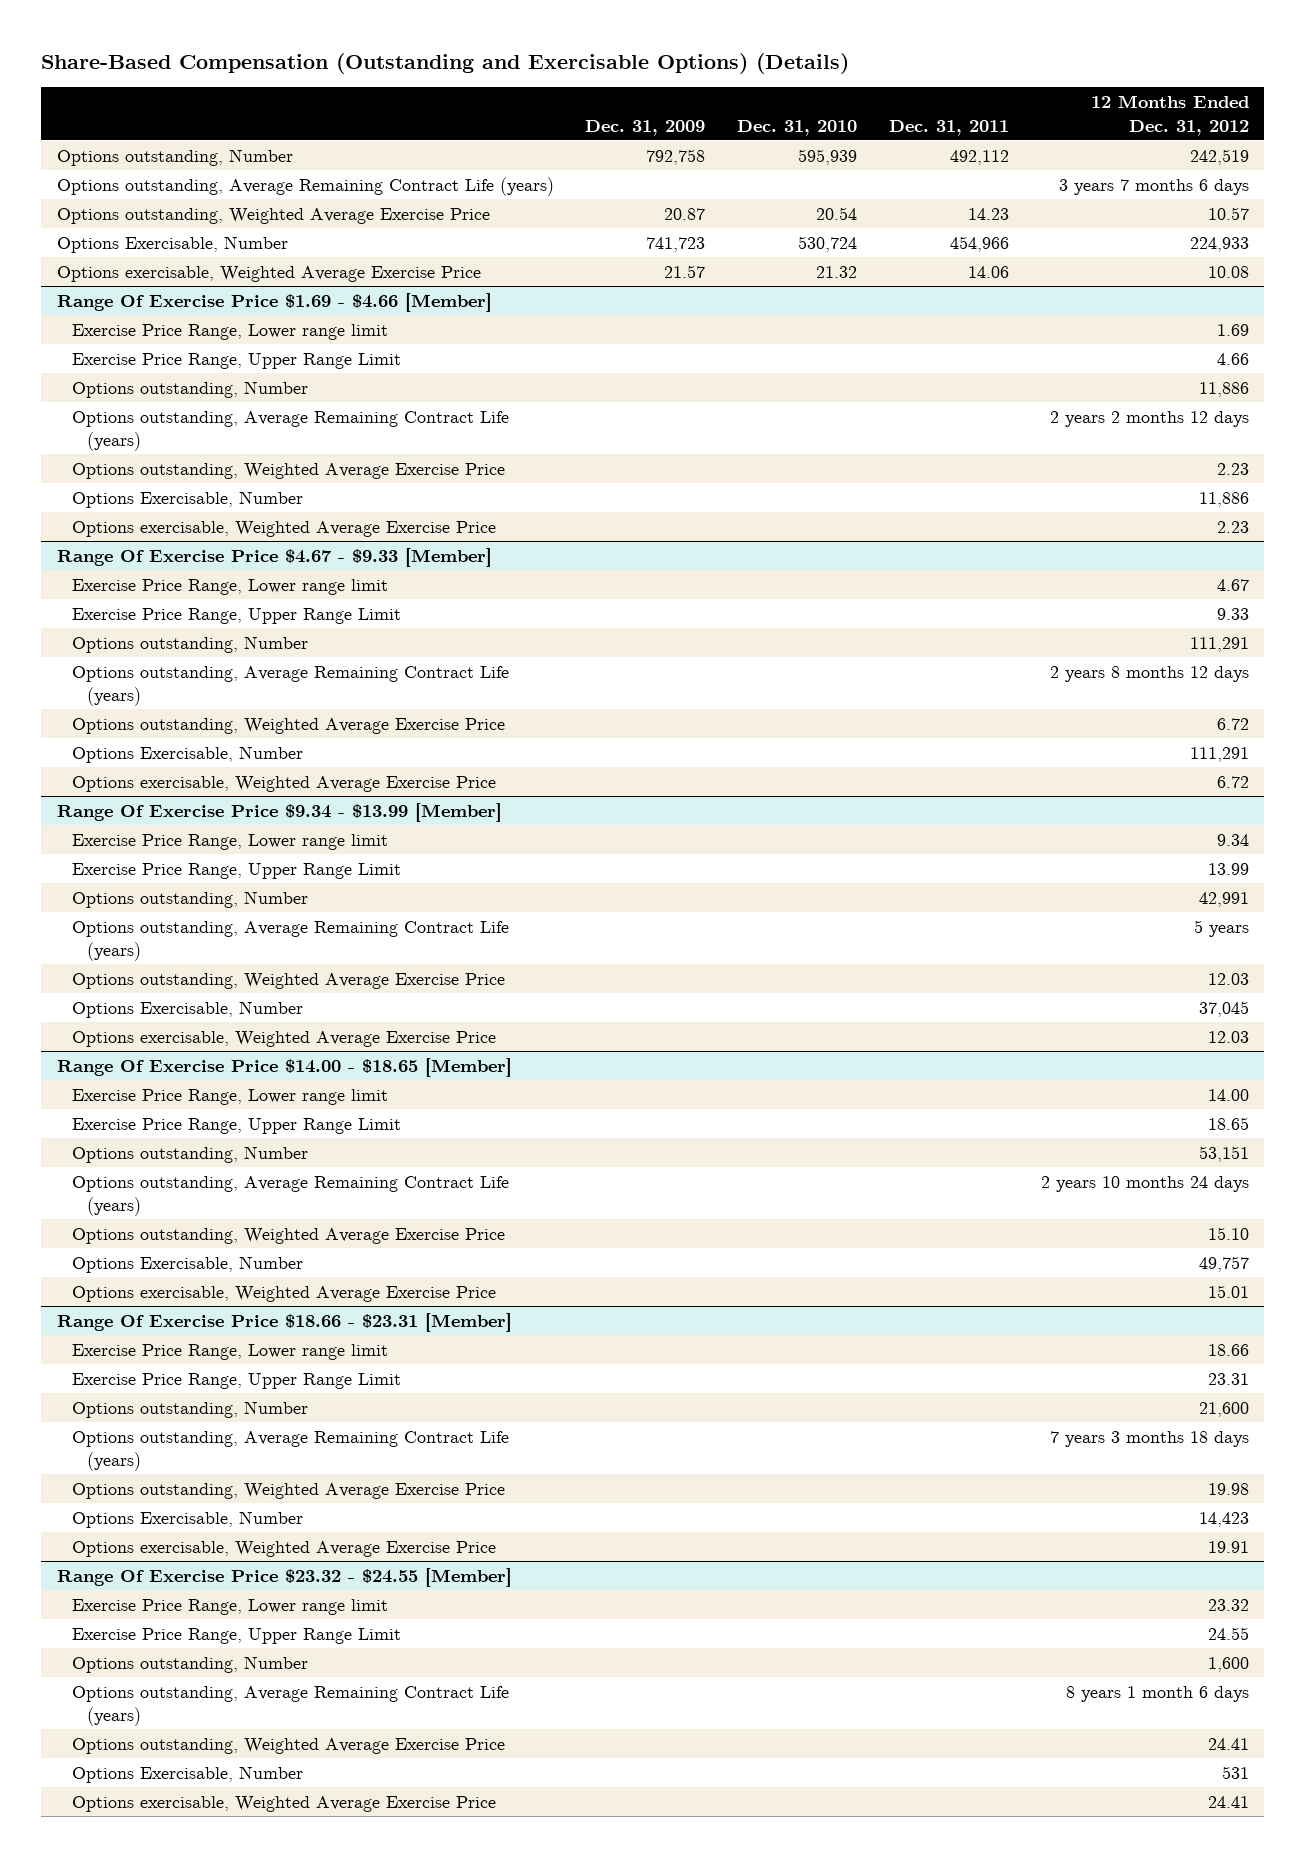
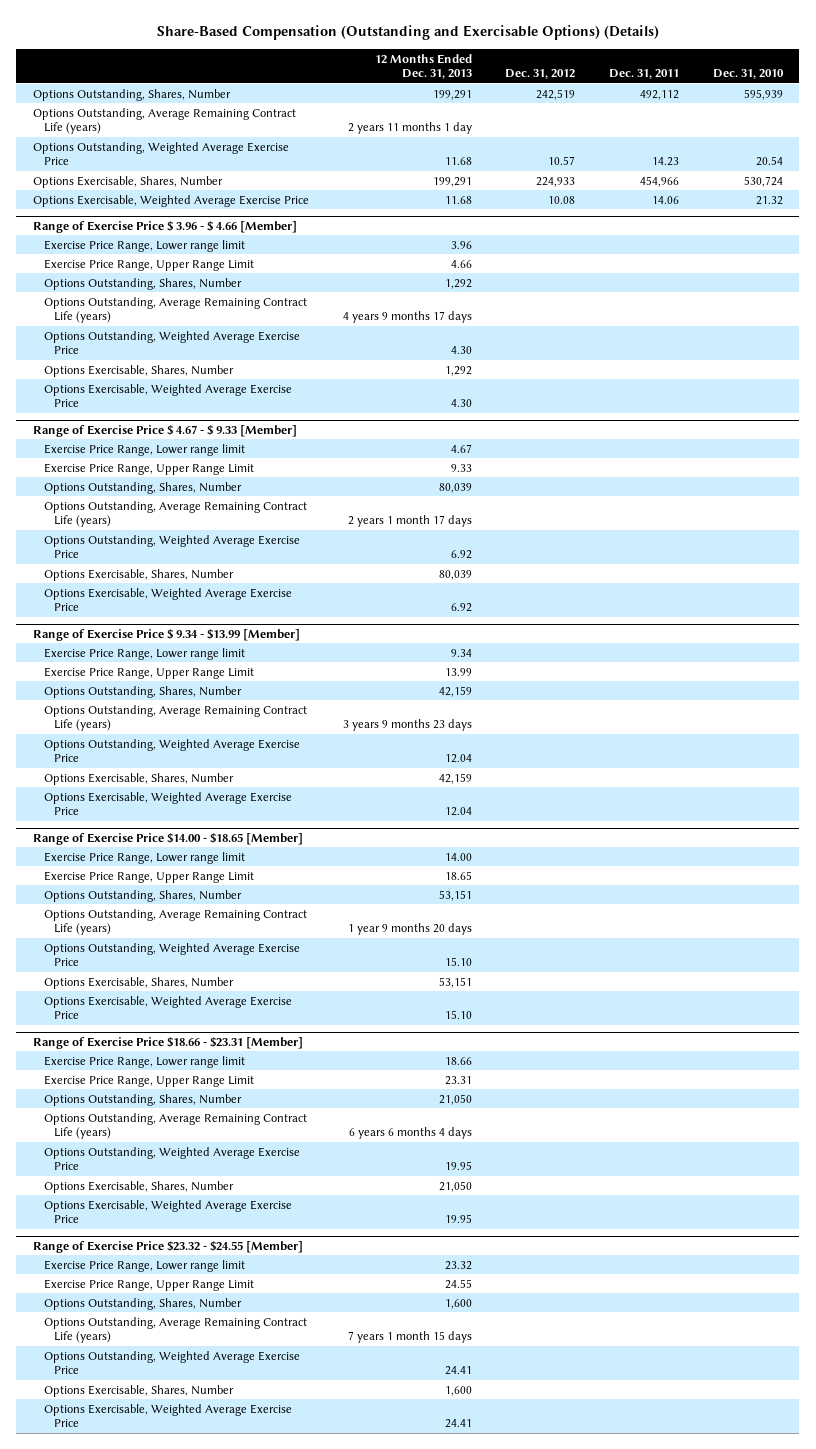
- | Dec. 31, 2009 | Dec. 31, 2010 | Dec. 31, 2011 | 12 Months Ended Dec. 31, 2012
+ | 12 Months Ended Dec. 31, 2013 | Dec. 31, 2012 | Dec. 31, 2011 | Dec. 31, 2010
- Options outstanding, Number | 792,758 | 595,939 | 492,112 | 242,519
- Options outstanding, Average Remaining Contract Life (years) | | | | 3 years 7 months 6 days
- Options outstanding, Weighted Average Exercise Price | 20.87 | 20.54 | 14.23 | 10.57
- Options Exercisable, Number | 741,723 | 530,724 | 454,966 | 224,933
- Options exercisable, Weighted Average Exercise Price | 21.57 | 21.32 | 14.06 | 10.08
- Range Of Exercise Price $1.69 - $4.66 [Member]
+ Options Outstanding, Shares, Number | 199,291 | 242,519 | 492,112 | 595,939
+ Options Outstanding, Average Remaining Contract Life (years) | 2 years 11 months 1 day | | |
+ Options Outstanding, Weighted Average Exercise Price | 11.68 | 10.57 | 14.23 | 20.54
+ Options Exercisable, Shares, Number | 199,291 | 224,933 | 454,966 | 530,724
+ Options Exercisable, Weighted Average Exercise Price | 11.68 | 10.08 | 14.06 | 21.32
+ Range of Exercise Price $ 3.96 - $ 4.66 [Member]
- Options outstanding, Number | | | | 11,886
- Options outstanding, Average Remaining Contract Life (years) | | | | 2 years 2 months 12 days
- Options outstanding, Weighted Average Exercise Price | | | | 2.23
- Options Exercisable, Number | | | | 11,886
- Options exercisable, Weighted Average Exercise Price | | | | 2.23
- Range Of Exercise Price $4.67 - $9.33 [Member]
+ Options Outstanding, Shares, Number | 1,292 | | |
+ Options Outstanding, Average Remaining Contract Life (years) | 4 years 9 months 17 days | | |
+ Options Outstanding, Weighted Average Exercise Price | 4.30 | | |
+ Options Exercisable, Shares, Number | 1,292 | | |
+ Options Exercisable, Weighted Average Exercise Price | 4.30 | | |
+ Range of Exercise Price $ 4.67 - $ 9.33 [Member]
- Options outstanding, Number | | | | 111,291
- Options outstanding, Average Remaining Contract Life (years) | | | | 2 years 8 months 12 days
- Options outstanding, Weighted Average Exercise Price | | | | 6.72
- Options Exercisable, Number | | | | 111,291
- Options exercisable, Weighted Average Exercise Price | | | | 6.72
- Range Of Exercise Price $9.34 - $13.99 [Member]
+ Options Outstanding, Shares, Number | 80,039 | | |
+ Options Outstanding, Average Remaining Contract Life (years) | 2 years 1 month 17 days | | |
+ Options Outstanding, Weighted Average Exercise Price | 6.92 | | |
+ Options Exercisable, Shares, Number | 80,039 | | |
+ Options Exercisable, Weighted Average Exercise Price | 6.92 | | |
+ Range of Exercise Price $ 9.34 - $13.99 [Member]
- Options outstanding, Number | | | | 42,991
- Options outstanding, Average Remaining Contract Life (years) | | | | 5 years
- Options outstanding, Weighted Average Exercise Price | | | | 12.03
- Options Exercisable, Number | | | | 37,045
- Options exercisable, Weighted Average Exercise Price | | | | 12.03
- Range Of Exercise Price $14.00 - $18.65 [Member]
+ Options Outstanding, Shares, Number | 42,159 | | |
+ Options Outstanding, Average Remaining Contract Life (years) | 3 years 9 months 23 days | | |
+ Options Outstanding, Weighted Average Exercise Price | 12.04 | | |
+ Options Exercisable, Shares, Number | 42,159 | | |
+ Options Exercisable, Weighted Average Exercise Price | 12.04 | | |
+ Range of Exercise Price $14.00 - $18.65 [Member]
- Options outstanding, Number | | | | 53,151
- Options outstanding, Average Remaining Contract Life (years) | | | | 2 years 10 months 24 days
- Options outstanding, Weighted Average Exercise Price | | | | 15.10
- Options Exercisable, Number | | | | 49,757
- Options exercisable, Weighted Average Exercise Price | | | | 15.01
- Range Of Exercise Price $18.66 - $23.31 [Member]
+ Options Outstanding, Shares, Number | 53,151 | | |
+ Options Outstanding, Average Remaining Contract Life (years) | 1 year 9 months 20 days | | |
+ Options Outstanding, Weighted Average Exercise Price | 15.10 | | |
+ Options Exercisable, Shares, Number | 53,151 | | |
+ Options Exercisable, Weighted Average Exercise Price | 15.10 | | |
+ Range of Exercise Price $18.66 - $23.31 [Member]
- Options outstanding, Number | | | | 21,600
- Options outstanding, Average Remaining Contract Life (years) | | | | 7 years 3 months 18 days
- Options outstanding, Weighted Average Exercise Price | | | | 19.98
- Options Exercisable, Number | | | | 14,423
- Options exercisable, Weighted Average Exercise Price | | | | 19.91
- Range Of Exercise Price $23.32 - $24.55 [Member]
+ Options Outstanding, Shares, Number | 21,050 | | |
+ Options Outstanding, Average Remaining Contract Life (years) | 6 years 6 months 4 days | | |
+ Options Outstanding, Weighted Average Exercise Price | 19.95 | | |
+ Options Exercisable, Shares, Number | 21,050 | | |
+ Options Exercisable, Weighted Average Exercise Price | 19.95 | | |
+ Range of Exercise Price $23.32 - $24.55 [Member]
- Options outstanding, Number | | | | 1,600
- Options outstanding, Average Remaining Contract Life (years) | | | | 8 years 1 month 6 days
- Options outstanding, Weighted Average Exercise Price | | | | 24.41
- Options Exercisable, Number | | | | 531
- Options exercisable, Weighted Average Exercise Price | | | | 24.41
+ Options Outstanding, Shares, Number | 1,600 | | |
+ Options Outstanding, Average Remaining Contract Life (years) | 7 years 1 month 15 days | | |
+ Options Outstanding, Weighted Average Exercise Price | 24.41 | | |
+ Options Exercisable, Shares, Number | 1,600 | | |
+ Options Exercisable, Weighted Average Exercise Price | 24.41 | | |

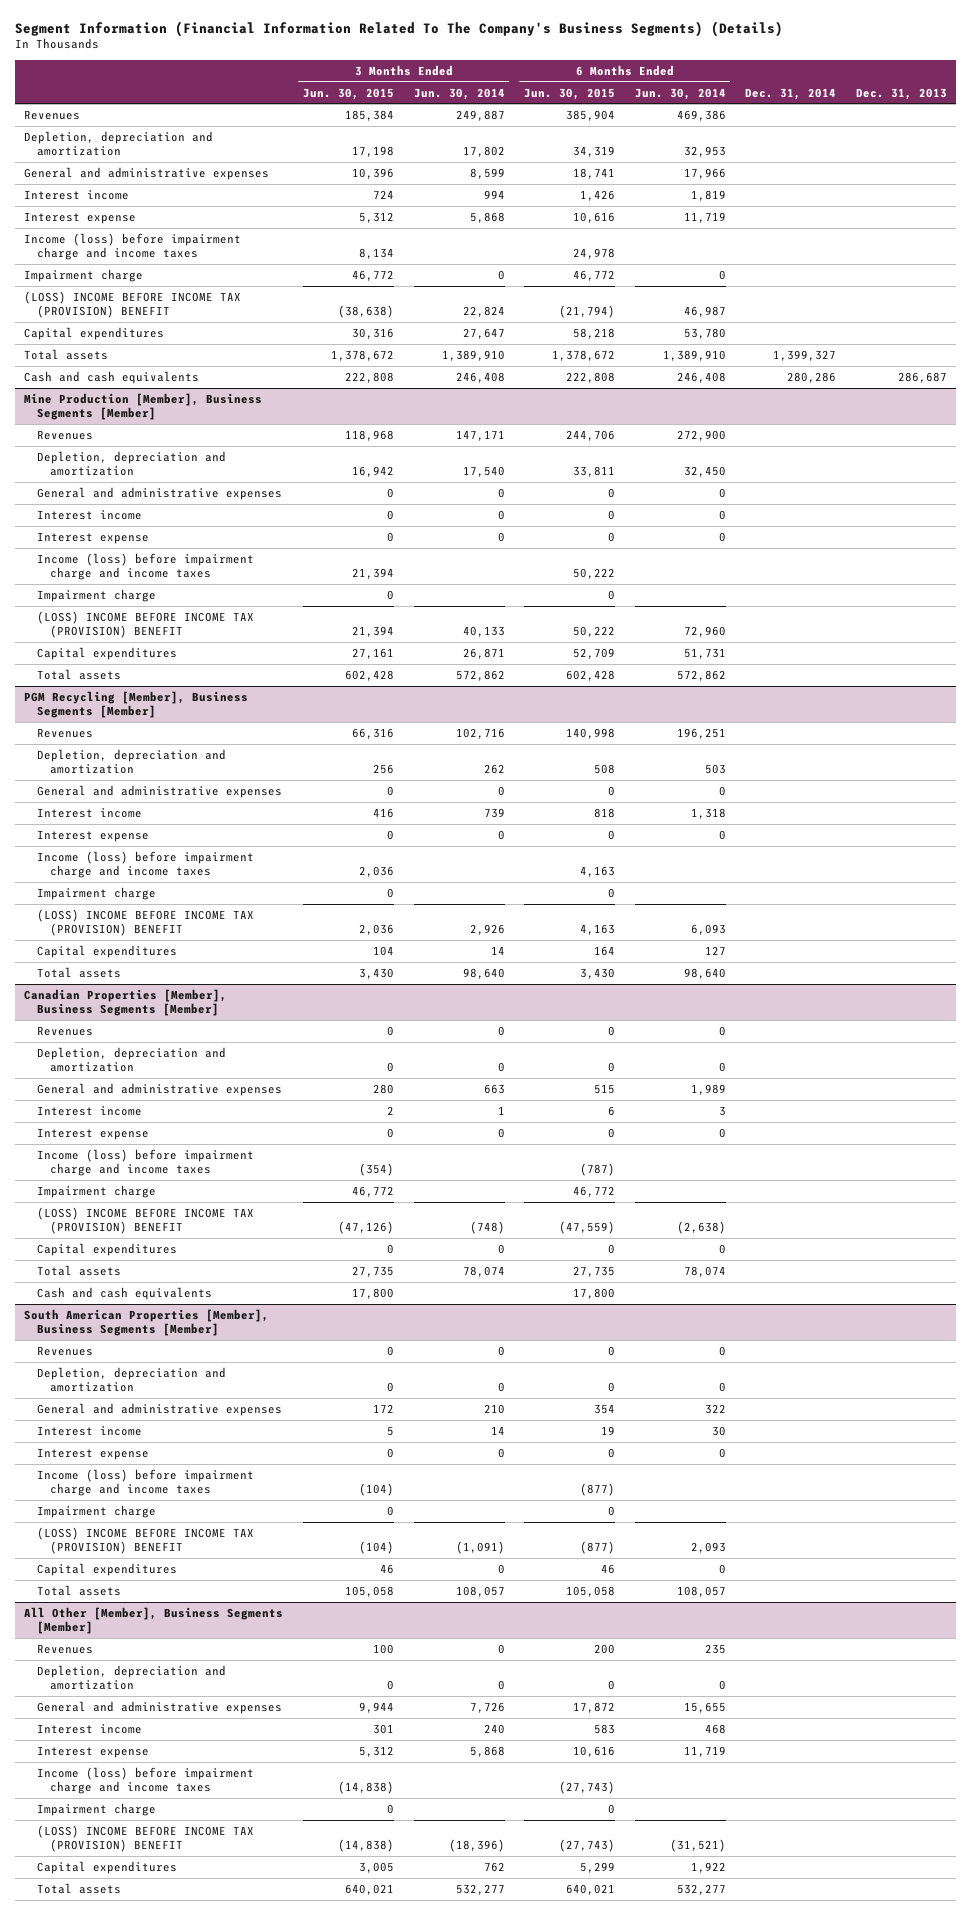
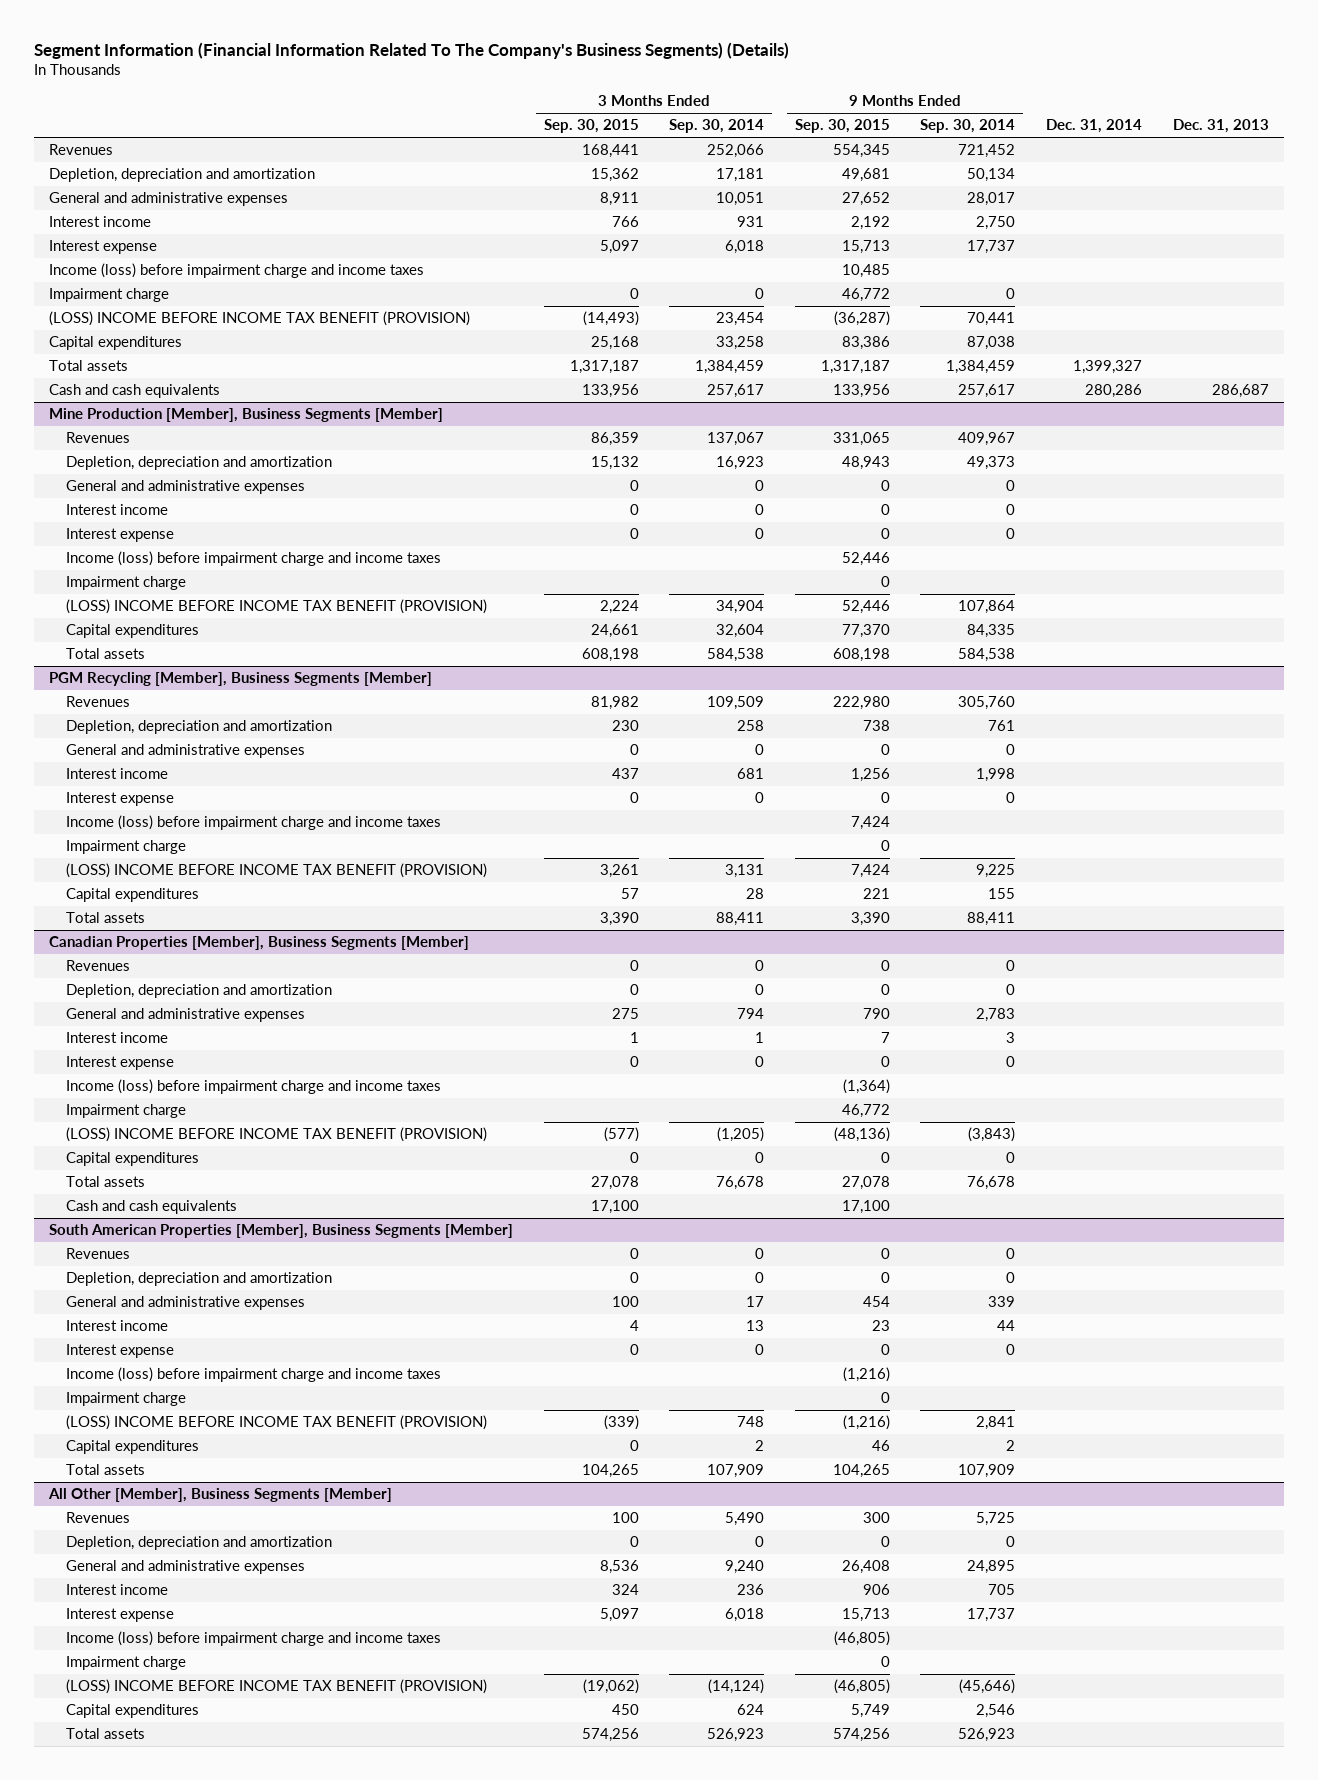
- | 3 Months Ended Jun. 30, 2015 | 3 Months Ended Jun. 30, 2014 | 6 Months Ended Jun. 30, 2015 | 6 Months Ended Jun. 30, 2014 | Dec. 31, 2014 | Dec. 31, 2013
+ | 3 Months Ended Sep. 30, 2015 | 3 Months Ended Sep. 30, 2014 | 9 Months Ended Sep. 30, 2015 | 9 Months Ended Sep. 30, 2014 | Dec. 31, 2014 | Dec. 31, 2013
- (LOSS) INCOME BEFORE INCOME TAX (PROVISION) BENEFIT | (38,638) | 22,824 | (21,794) | 46,987 | |
+ (LOSS) INCOME BEFORE INCOME TAX BENEFIT (PROVISION) | (14,493) | 23,454 | (36,287) | 70,441 | |
@ Mine Production [Member], Business Segments [Member]
- (LOSS) INCOME BEFORE INCOME TAX (PROVISION) BENEFIT | 21,394 | 40,133 | 50,222 | 72,960 | |
+ (LOSS) INCOME BEFORE INCOME TAX BENEFIT (PROVISION) | 2,224 | 34,904 | 52,446 | 107,864 | |
@ PGM Recycling [Member], Business Segments [Member]
- (LOSS) INCOME BEFORE INCOME TAX (PROVISION) BENEFIT | 2,036 | 2,926 | 4,163 | 6,093 | |
+ (LOSS) INCOME BEFORE INCOME TAX BENEFIT (PROVISION) | 3,261 | 3,131 | 7,424 | 9,225 | |
@ Canadian Properties [Member], Business Segments [Member]
- (LOSS) INCOME BEFORE INCOME TAX (PROVISION) BENEFIT | (47,126) | (748) | (47,559) | (2,638) | |
+ (LOSS) INCOME BEFORE INCOME TAX BENEFIT (PROVISION) | (577) | (1,205) | (48,136) | (3,843) | |
@ South American Properties [Member], Business Segments [Member]
- (LOSS) INCOME BEFORE INCOME TAX (PROVISION) BENEFIT | (104) | (1,091) | (877) | 2,093 | |
+ (LOSS) INCOME BEFORE INCOME TAX BENEFIT (PROVISION) | (339) | 748 | (1,216) | 2,841 | |
@ All Other [Member], Business Segments [Member]
- (LOSS) INCOME BEFORE INCOME TAX (PROVISION) BENEFIT | (14,838) | (18,396) | (27,743) | (31,521) | |
+ (LOSS) INCOME BEFORE INCOME TAX BENEFIT (PROVISION) | (19,062) | (14,124) | (46,805) | (45,646) | |

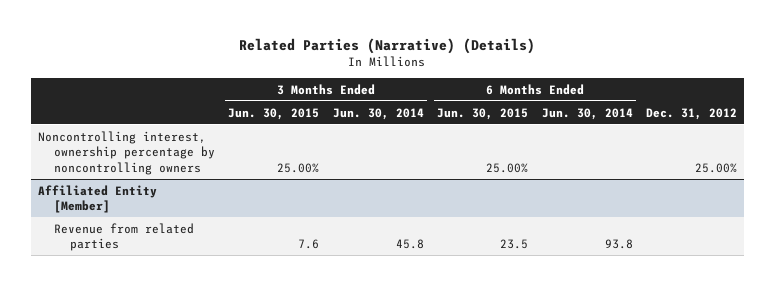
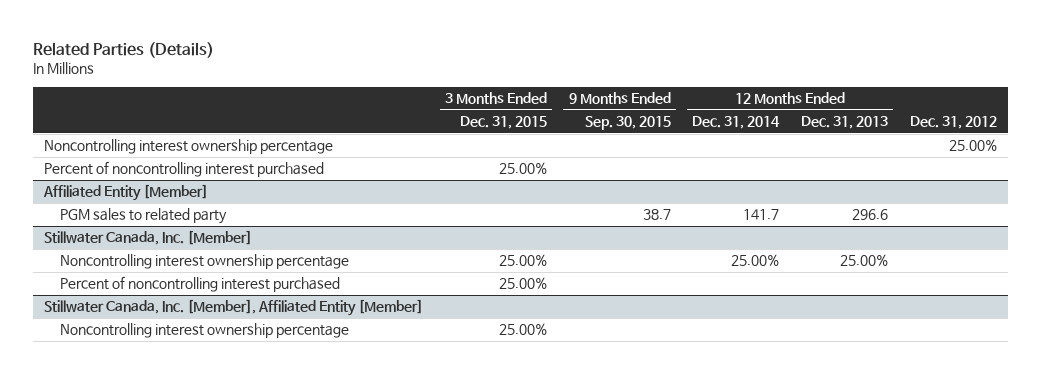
- Related Parties (Narrative) (Details)
+ Related Parties (Details)
- | 3 Months Ended Jun. 30, 2015 | 3 Months Ended Jun. 30, 2014 | 6 Months Ended Jun. 30, 2015 | 6 Months Ended Jun. 30, 2014 | Dec. 31, 2012
+ | 3 Months Ended Dec. 31, 2015 | 9 Months Ended Sep. 30, 2015 | 12 Months Ended Dec. 31, 2014 | 12 Months Ended Dec. 31, 2013 | Dec. 31, 2012
- Noncontrolling interest, ownership percentage by noncontrolling owners | 25.00% | | 25.00% | | 25.00%
+ Noncontrolling interest ownership percentage | | | | | 25.00%
+ Percent of noncontrolling interest purchased | 25.00% | | | |
@ Affiliated Entity [Member]
- Revenue from related parties | 7.6 | 45.8 | 23.5 | 93.8 |
+ PGM sales to related party | | 38.7 | 141.7 | 296.6 |
+ Stillwater Canada, Inc. [Member]
+ Noncontrolling interest ownership percentage | 25.00% | | 25.00% | 25.00% |
+ Percent of noncontrolling interest purchased | 25.00% | | | |
+ Stillwater Canada, Inc. [Member], Affiliated Entity [Member]
+ Noncontrolling interest ownership percentage | 25.00% | | | |

